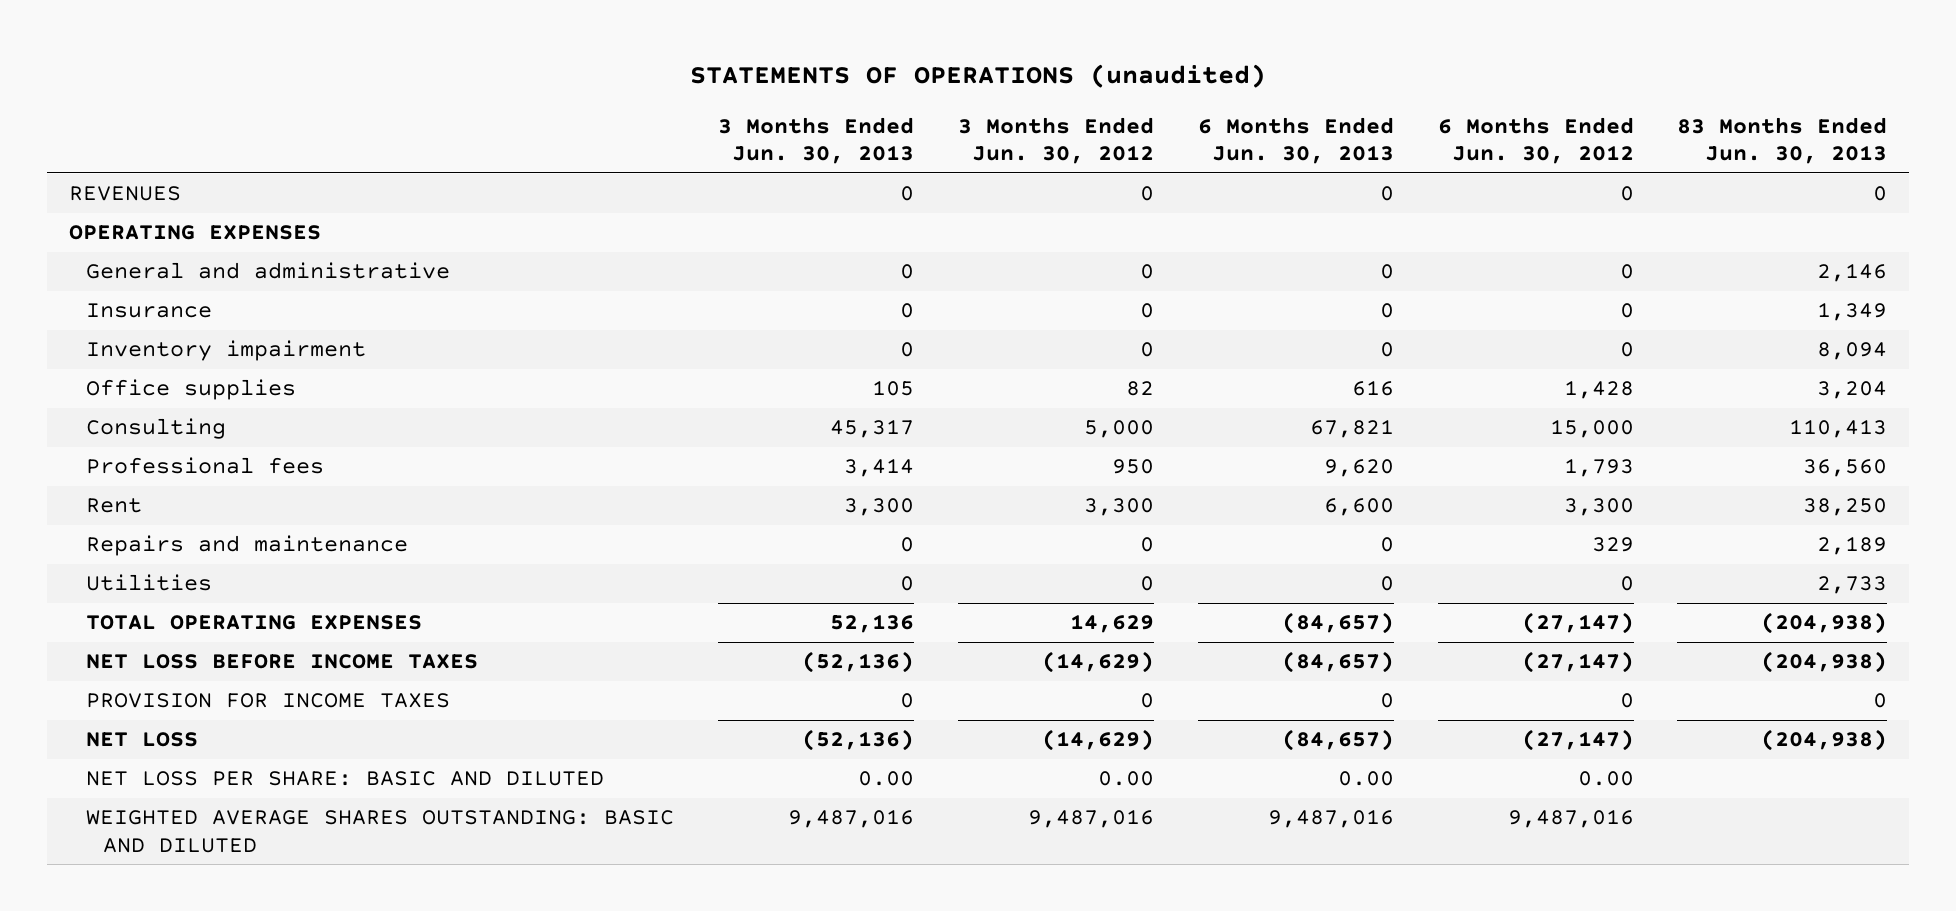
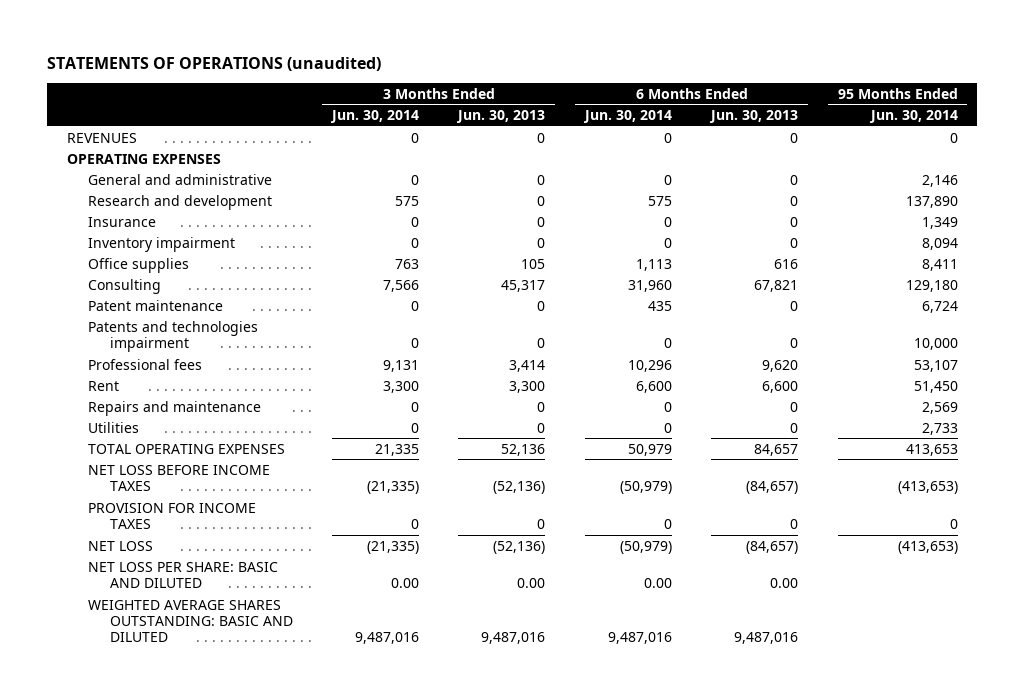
- | 3 Months Ended Jun. 30, 2013 | 3 Months Ended Jun. 30, 2012 | 6 Months Ended Jun. 30, 2013 | 6 Months Ended Jun. 30, 2012 | 83 Months Ended Jun. 30, 2013
+ | 3 Months Ended Jun. 30, 2014 | 3 Months Ended Jun. 30, 2013 | 6 Months Ended Jun. 30, 2014 | 6 Months Ended Jun. 30, 2013 | 95 Months Ended Jun. 30, 2014
+ Research and development | 575 | 0 | 575 | 0 | 137,890
+ Patent maintenance | 0 | 0 | 435 | 0 | 6,724
+ Patents and technologies impairment | 0 | 0 | 0 | 0 | 10,000
- TOTAL OPERATING EXPENSES | 52,136 | 14,629 | (84,657) | (27,147) | (204,938)
+ TOTAL OPERATING EXPENSES | 21,335 | 52,136 | 50,979 | 84,657 | 413,653

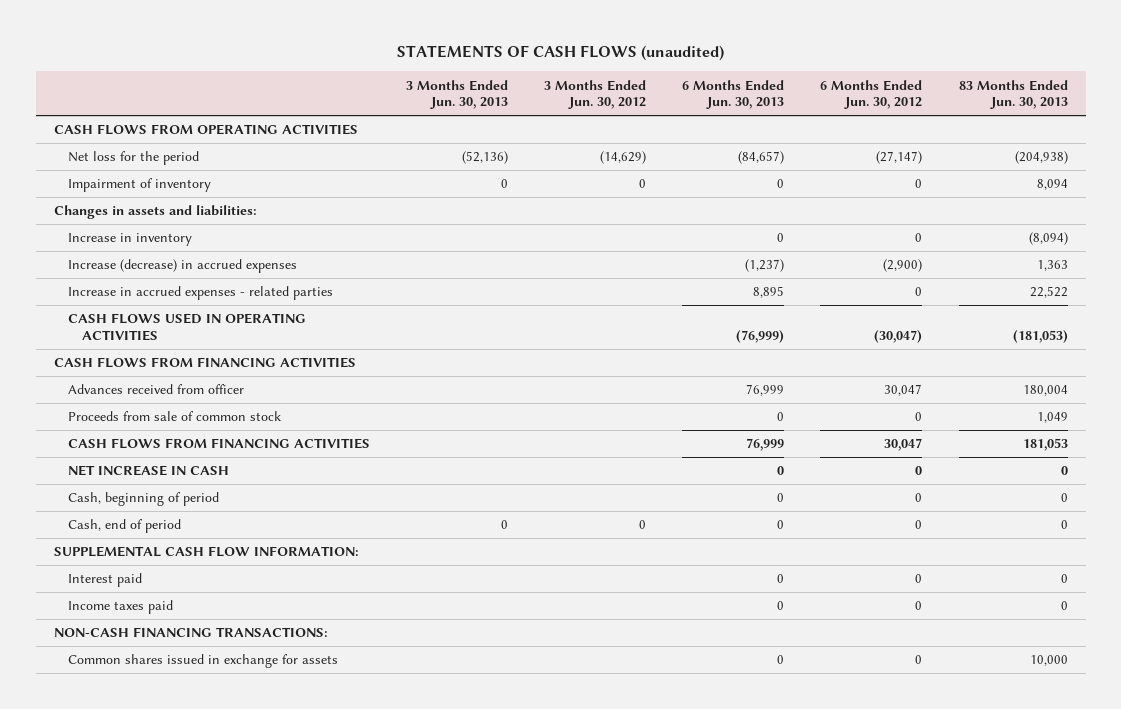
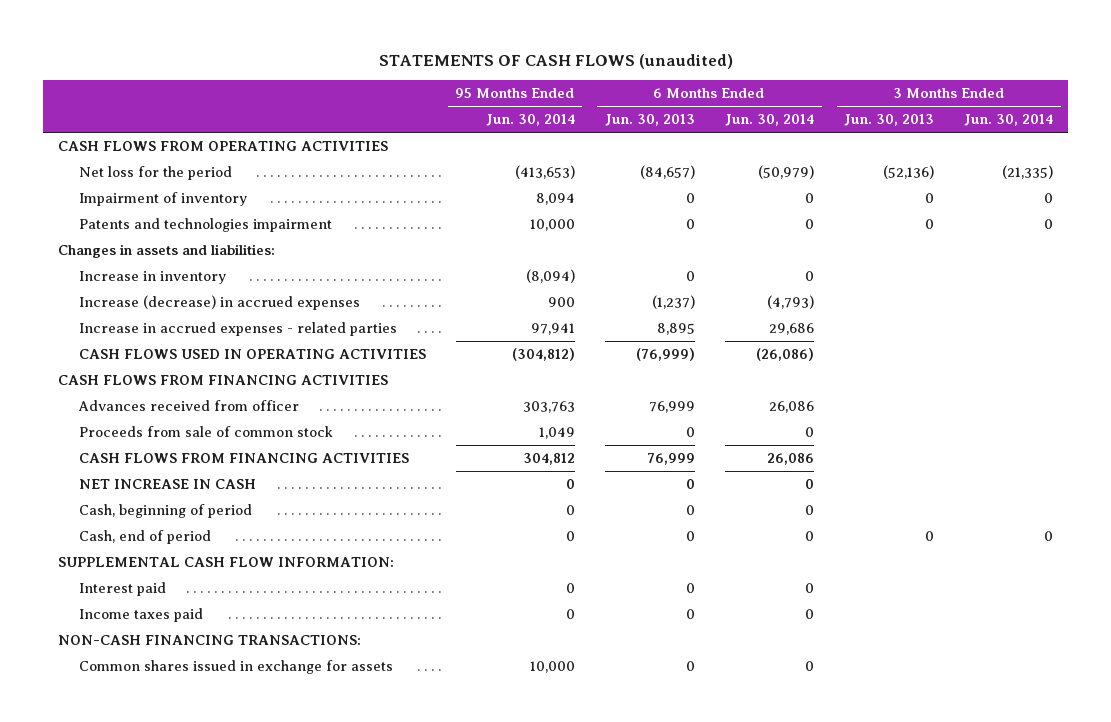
- | 3 Months Ended Jun. 30, 2013 | 3 Months Ended Jun. 30, 2012 | 6 Months Ended Jun. 30, 2013 | 6 Months Ended Jun. 30, 2012 | 83 Months Ended Jun. 30, 2013
+ | 95 Months Ended Jun. 30, 2014 | 6 Months Ended Jun. 30, 2013 | 6 Months Ended Jun. 30, 2014 | 3 Months Ended Jun. 30, 2013 | 3 Months Ended Jun. 30, 2014
+ Patents and technologies impairment | 10,000 | 0 | 0 | 0 | 0

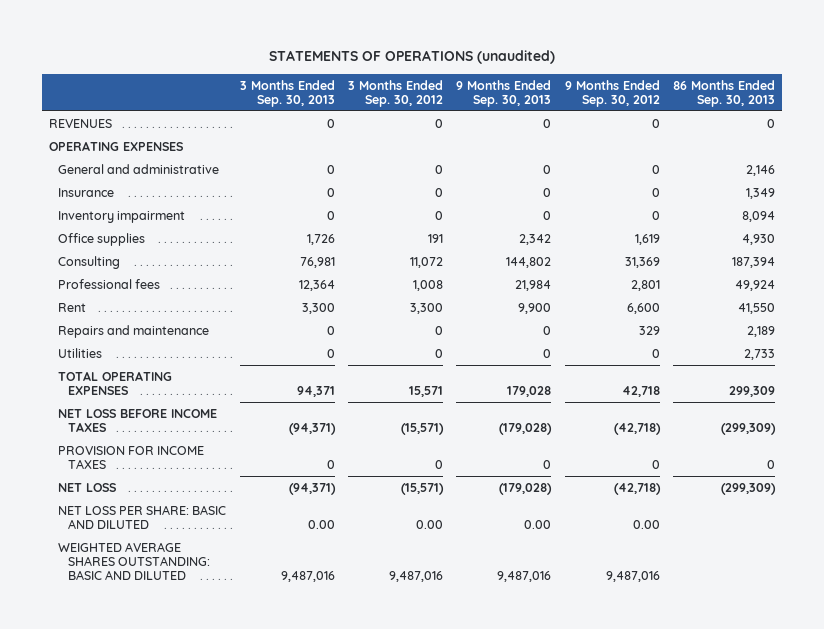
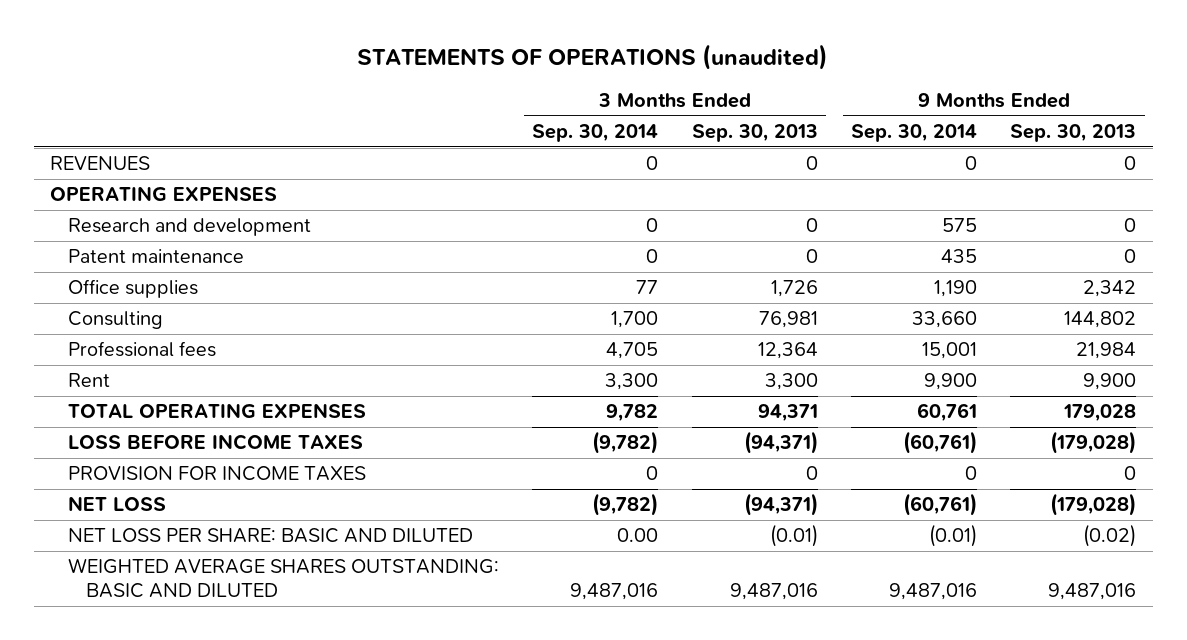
- | 3 Months Ended Sep. 30, 2013 | 3 Months Ended Sep. 30, 2012 | 9 Months Ended Sep. 30, 2013 | 9 Months Ended Sep. 30, 2012 | 86 Months Ended Sep. 30, 2013
+ | 3 Months Ended Sep. 30, 2014 | 3 Months Ended Sep. 30, 2013 | 9 Months Ended Sep. 30, 2014 | 9 Months Ended Sep. 30, 2013
- General and administrative | 0 | 0 | 0 | 0 | 2,146
- Insurance | 0 | 0 | 0 | 0 | 1,349
- Inventory impairment | 0 | 0 | 0 | 0 | 8,094
+ Research and development | 0 | 0 | 575 | 0
+ Patent maintenance | 0 | 0 | 435 | 0
- Repairs and maintenance | 0 | 0 | 0 | 329 | 2,189
- Utilities | 0 | 0 | 0 | 0 | 2,733
- NET LOSS BEFORE INCOME TAXES | (94,371) | (15,571) | (179,028) | (42,718) | (299,309)
+ LOSS BEFORE INCOME TAXES | (9,782) | (94,371) | (60,761) | (179,028)
- NET LOSS PER SHARE: BASIC AND DILUTED | 0.00 | 0.00 | 0.00 | 0.00 |
+ NET LOSS PER SHARE: BASIC AND DILUTED | 0.00 | (0.01) | (0.01) | (0.02)

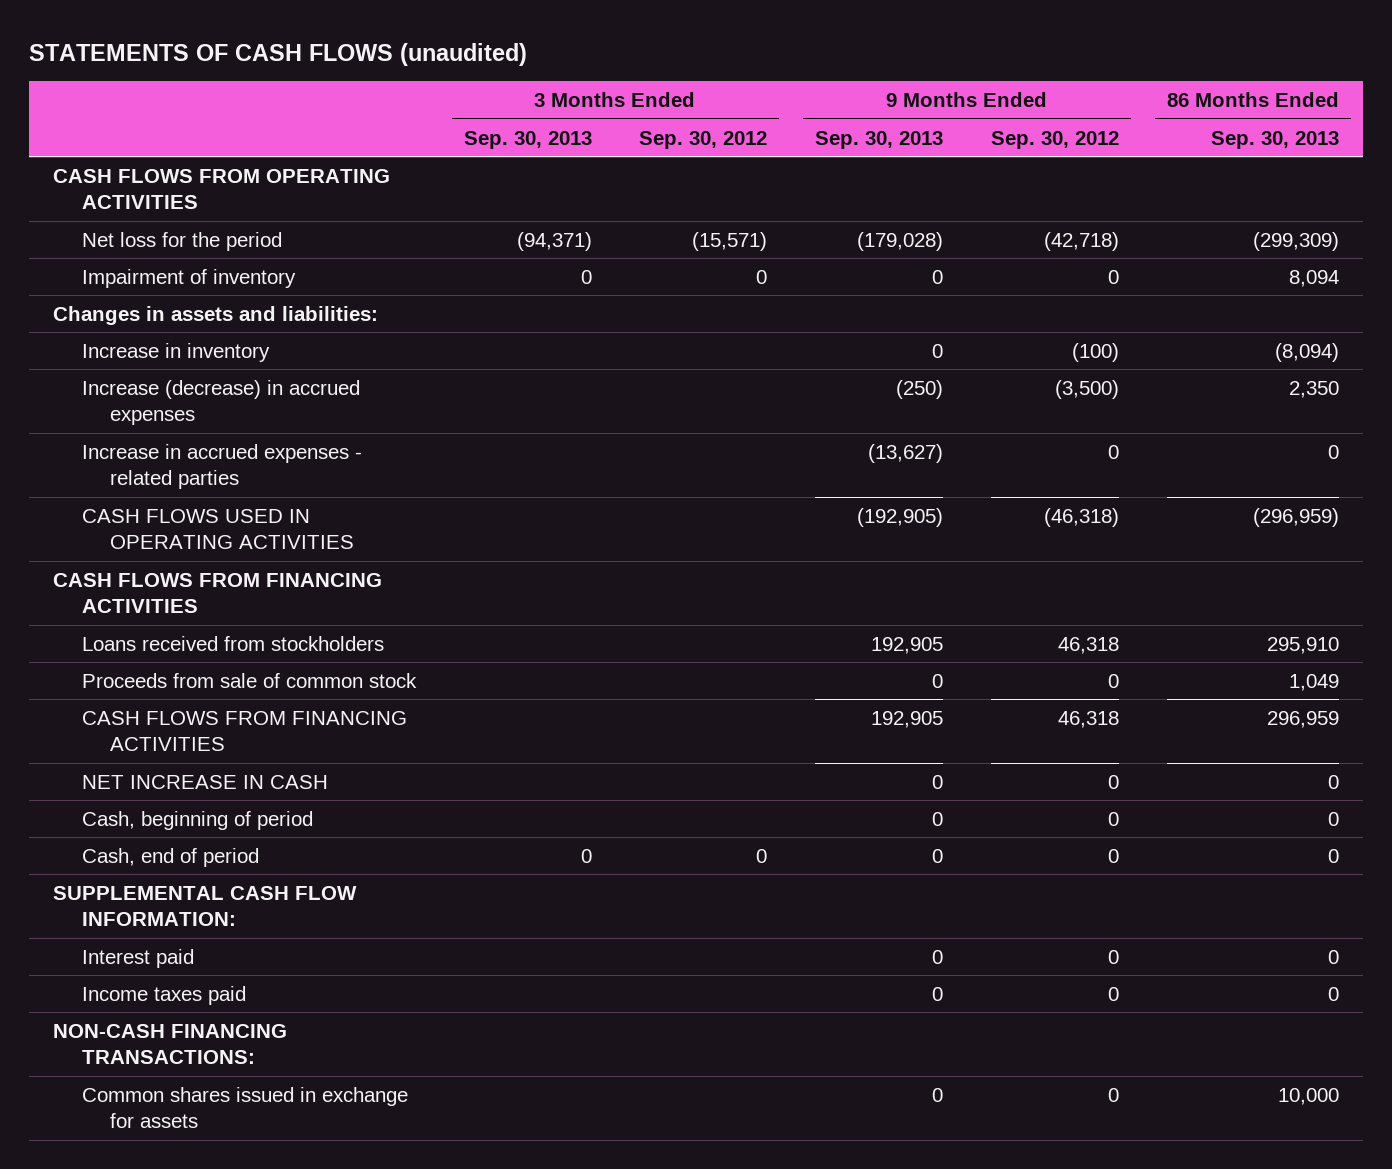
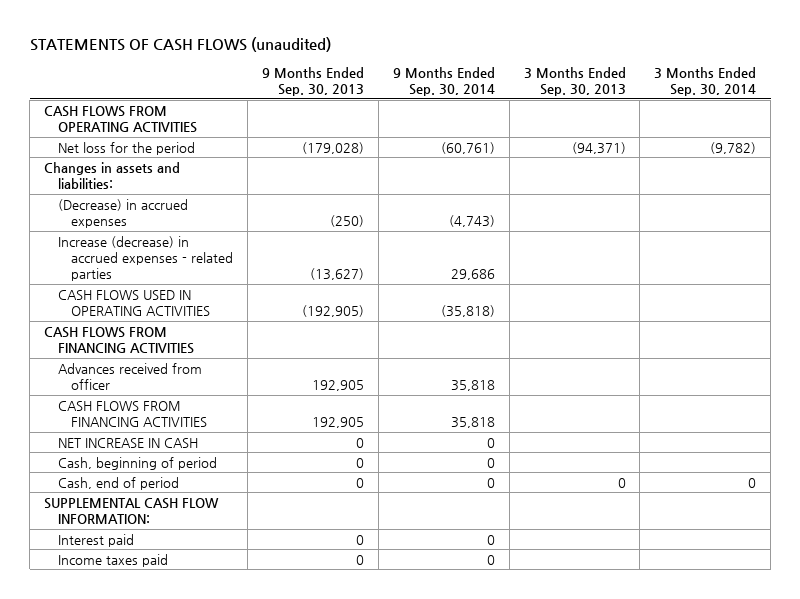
- | 3 Months Ended Sep. 30, 2013 | 3 Months Ended Sep. 30, 2012 | 9 Months Ended Sep. 30, 2013 | 9 Months Ended Sep. 30, 2012 | 86 Months Ended Sep. 30, 2013
+ | 9 Months Ended Sep. 30, 2013 | 9 Months Ended Sep. 30, 2014 | 3 Months Ended Sep. 30, 2013 | 3 Months Ended Sep. 30, 2014
- Impairment of inventory | 0 | 0 | 0 | 0 | 8,094
- Increase in inventory | | | 0 | (100) | (8,094)
- Increase (decrease) in accrued expenses | | | (250) | (3,500) | 2,350
- Increase in accrued expenses - related parties | | | (13,627) | 0 | 0
+ (Decrease) in accrued expenses | (250) | (4,743) | |
+ Increase (decrease) in accrued expenses - related parties | (13,627) | 29,686 | |
- Loans received from stockholders | | | 192,905 | 46,318 | 295,910
- Proceeds from sale of common stock | | | 0 | 0 | 1,049
+ Advances received from officer | 192,905 | 35,818 | |
- NON-CASH FINANCING TRANSACTIONS:
- Common shares issued in exchange for assets | | | 0 | 0 | 10,000

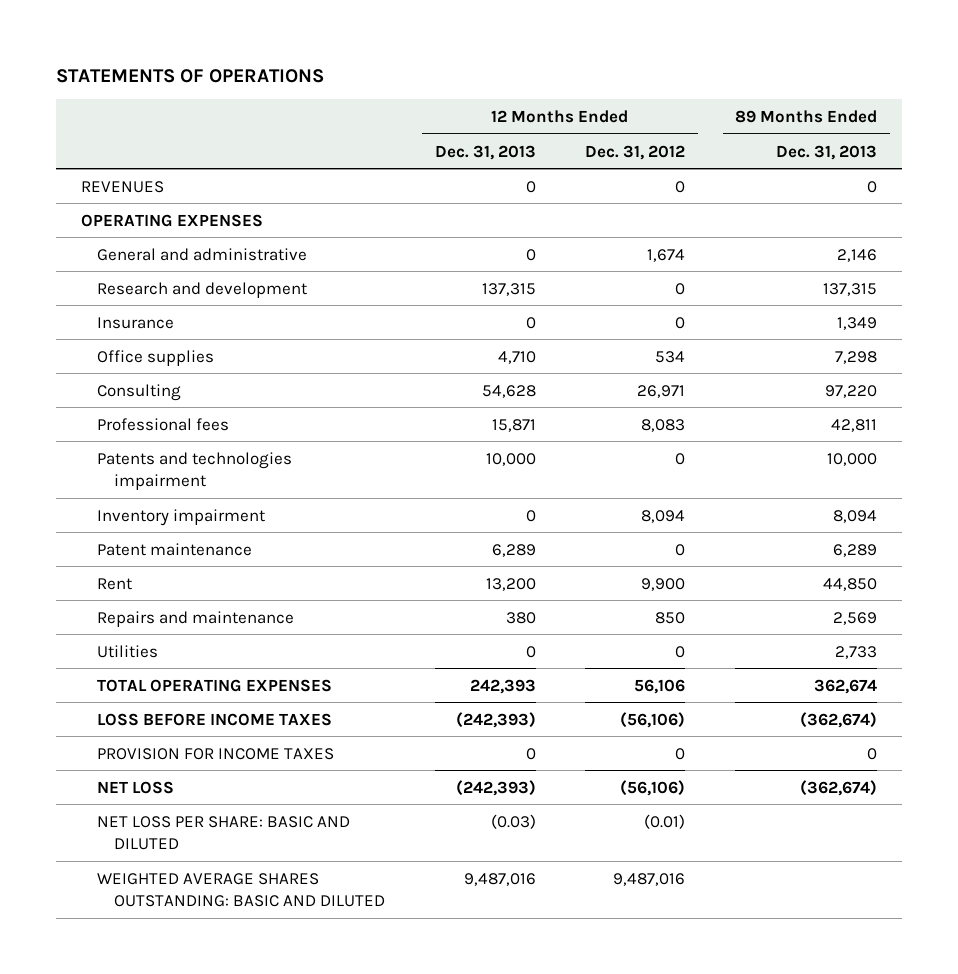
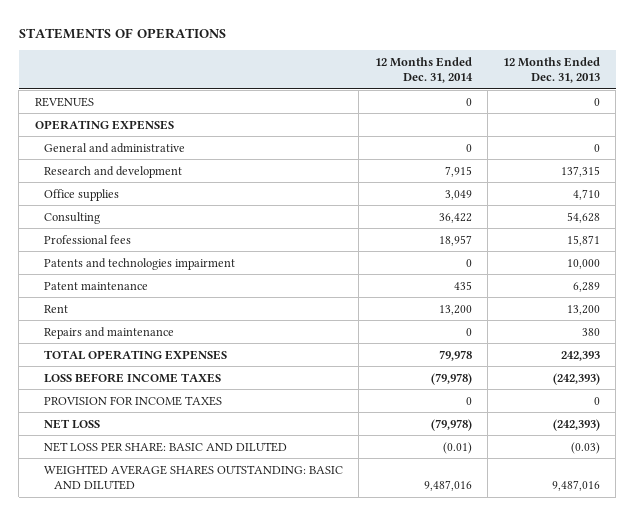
- | 12 Months Ended Dec. 31, 2013 | 12 Months Ended Dec. 31, 2012 | 89 Months Ended Dec. 31, 2013
+ | 12 Months Ended Dec. 31, 2014 | 12 Months Ended Dec. 31, 2013
- Insurance | 0 | 0 | 1,349
- Inventory impairment | 0 | 8,094 | 8,094
- Utilities | 0 | 0 | 2,733

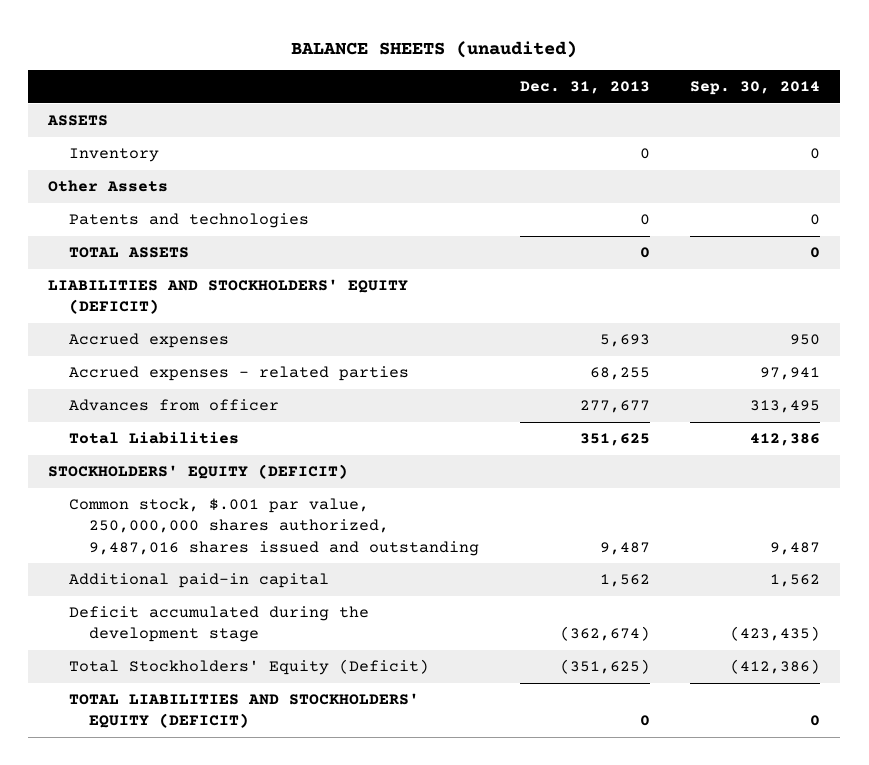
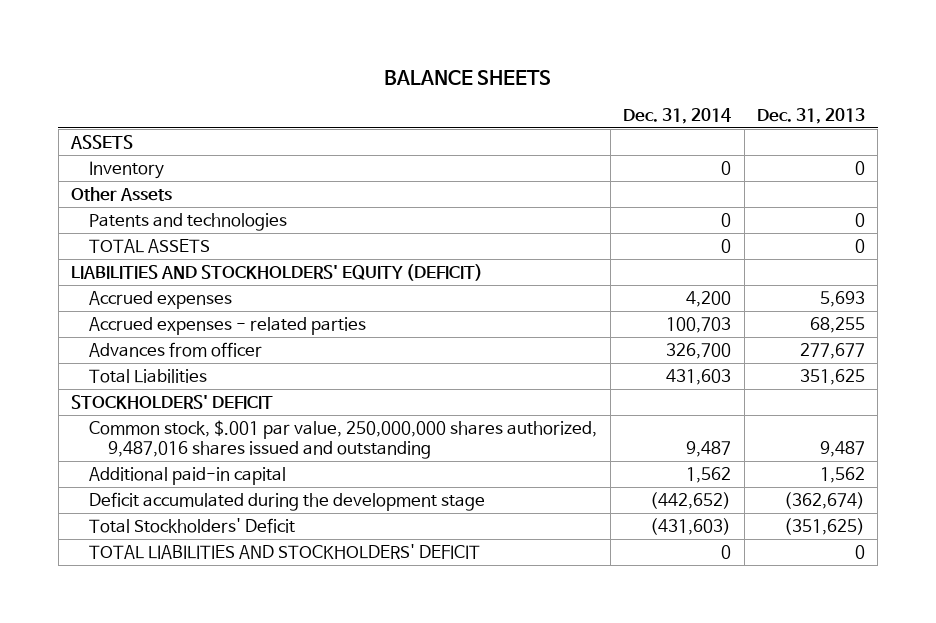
- BALANCE SHEETS (unaudited)
+ BALANCE SHEETS
- | Dec. 31, 2013 | Sep. 30, 2014
+ | Dec. 31, 2014 | Dec. 31, 2013
- STOCKHOLDERS' EQUITY (DEFICIT)
+ STOCKHOLDERS' DEFICIT
- Total Stockholders' Equity (Deficit) | (351,625) | (412,386)
- TOTAL LIABILITIES AND STOCKHOLDERS' EQUITY (DEFICIT) | 0 | 0
+ Total Stockholders' Deficit | (431,603) | (351,625)
+ TOTAL LIABILITIES AND STOCKHOLDERS' DEFICIT | 0 | 0

